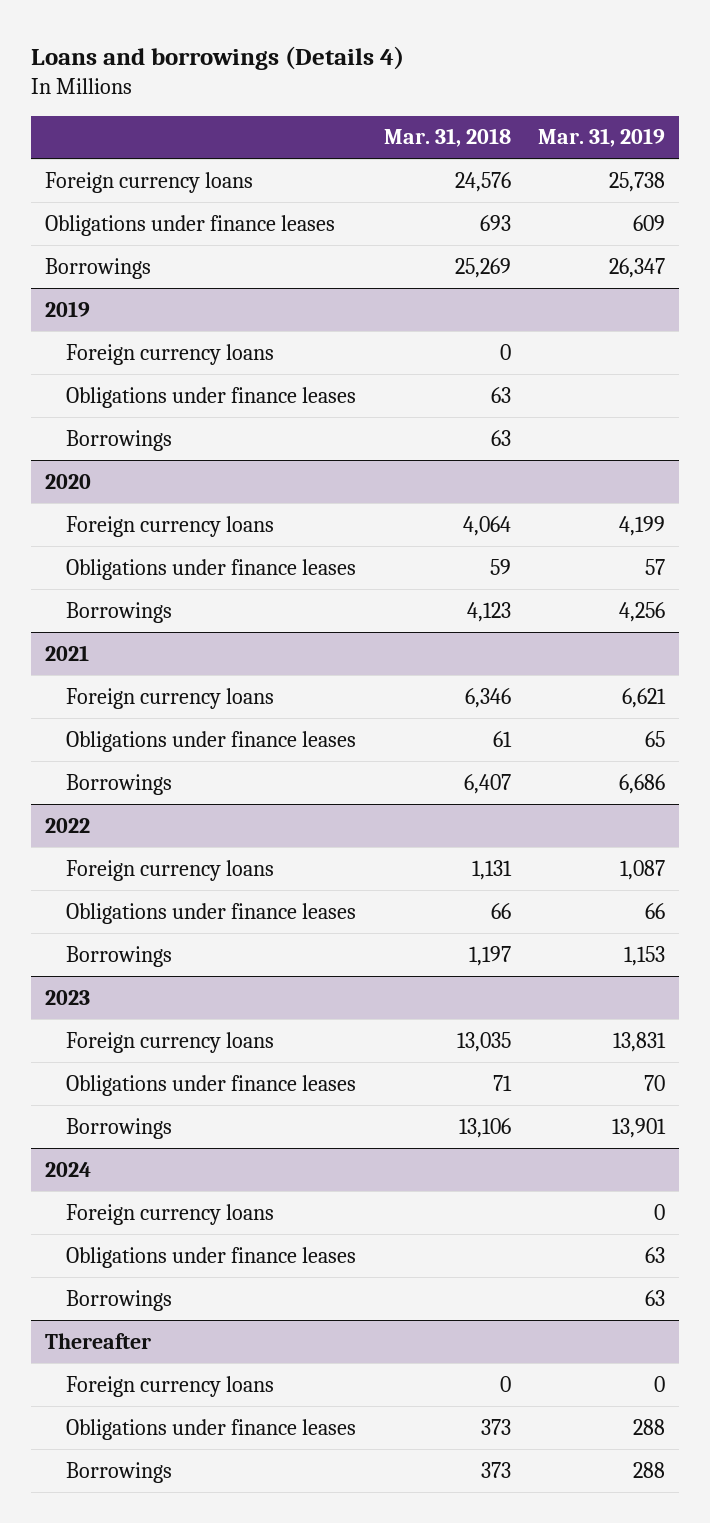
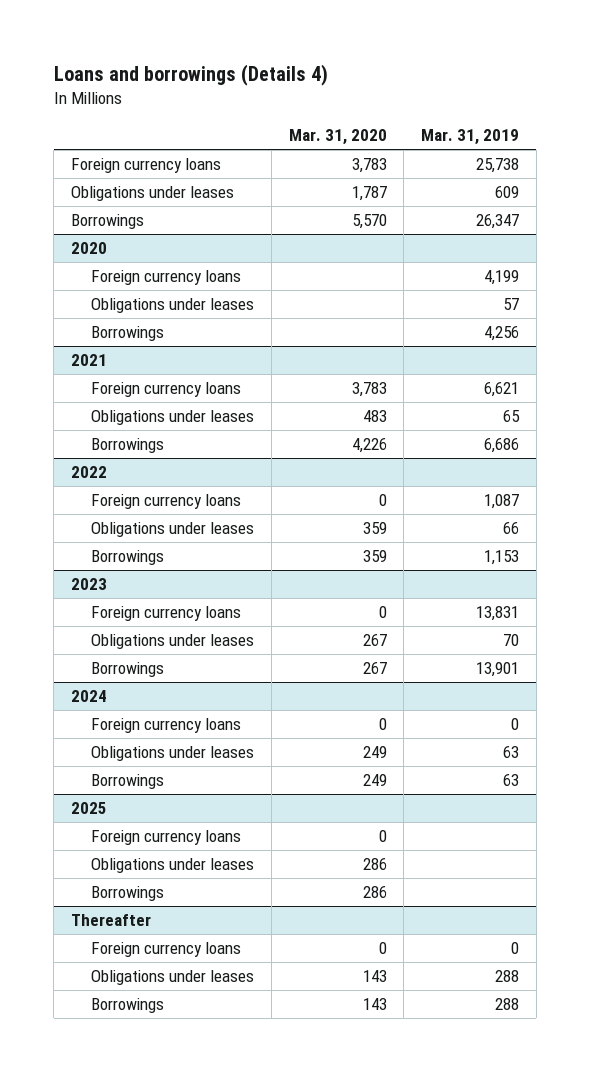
- | Mar. 31, 2018 | Mar. 31, 2019
+ | Mar. 31, 2020 | Mar. 31, 2019
- Obligations under finance leases | 693 | 609
+ Obligations under leases | 1,787 | 609
- 2019
- Foreign currency loans | 0 |
- Obligations under finance leases | 63 |
- Borrowings | 63 |
@ 2020
- Obligations under finance leases | 59 | 57
+ Obligations under leases | | 57
@ 2021
- Obligations under finance leases | 61 | 65
+ Obligations under leases | 483 | 65
@ 2022
- Obligations under finance leases | 66 | 66
+ Obligations under leases | 359 | 66
@ 2023
- Obligations under finance leases | 71 | 70
+ Obligations under leases | 267 | 70
@ 2024
- Obligations under finance leases | | 63
+ Obligations under leases | 249 | 63
+ 2025
+ Foreign currency loans | 0 |
+ Obligations under leases | 286 |
+ Borrowings | 286 |
@ Thereafter
- Obligations under finance leases | 373 | 288
+ Obligations under leases | 143 | 288

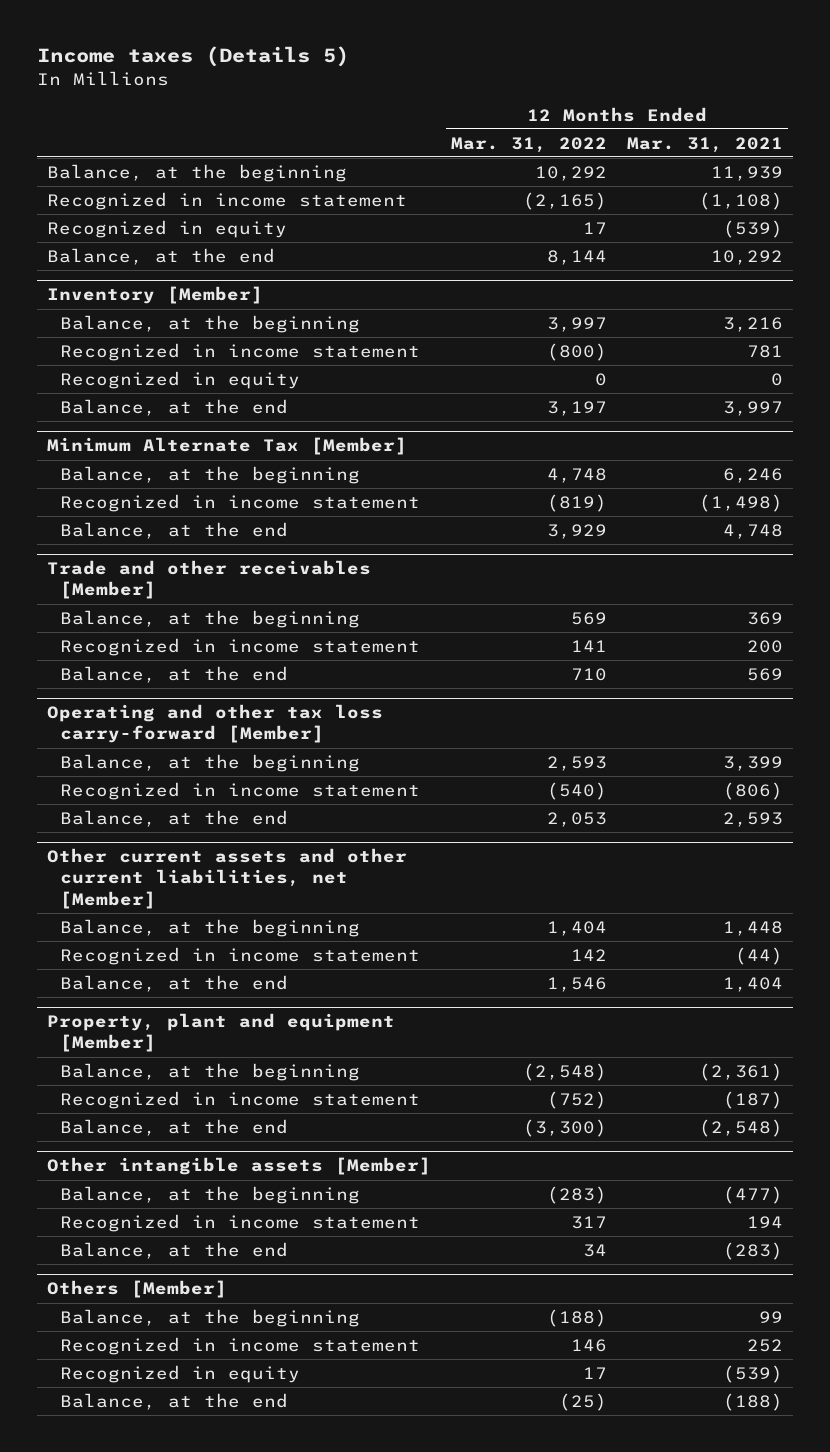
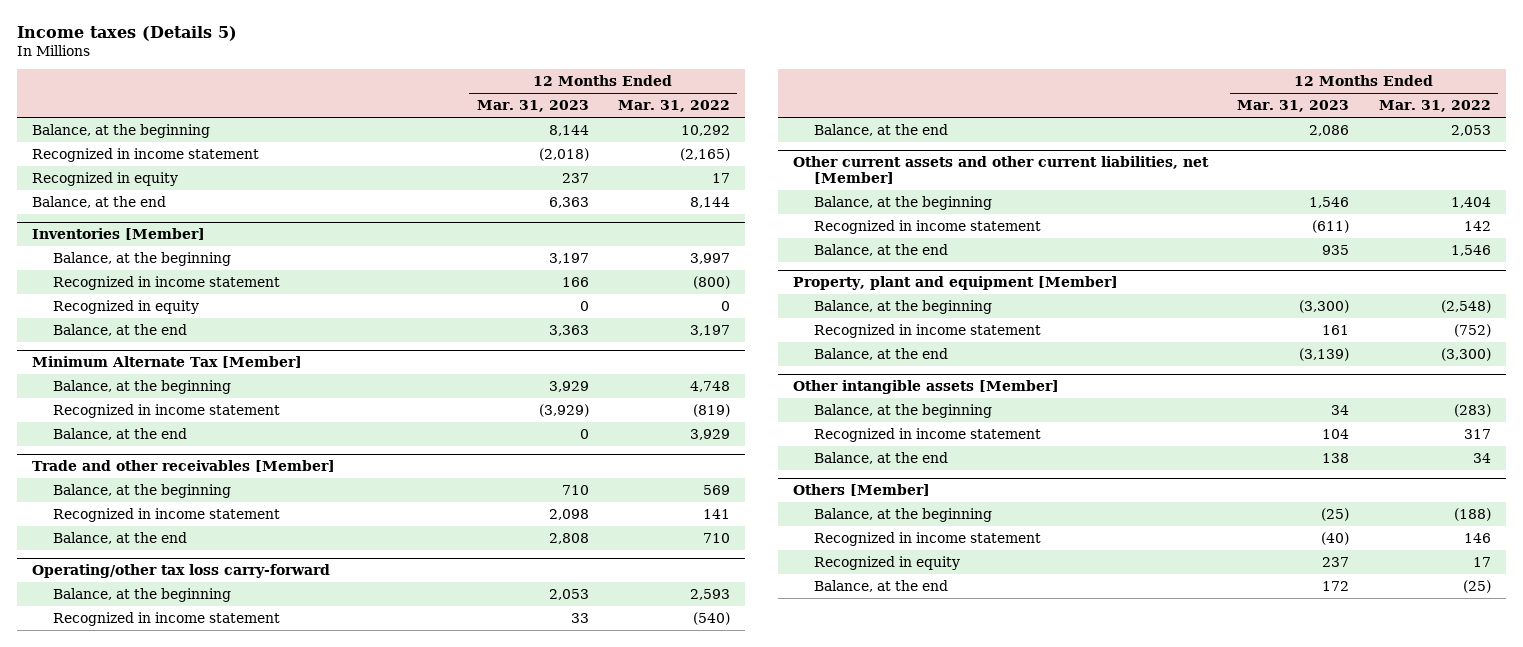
- | 12 Months Ended Mar. 31, 2022 | 12 Months Ended Mar. 31, 2021
+ | 12 Months Ended Mar. 31, 2023 | 12 Months Ended Mar. 31, 2022
- Inventory [Member]
+ Inventories [Member]
- Operating and other tax loss carry-forward [Member]
+ Operating/other tax loss carry-forward

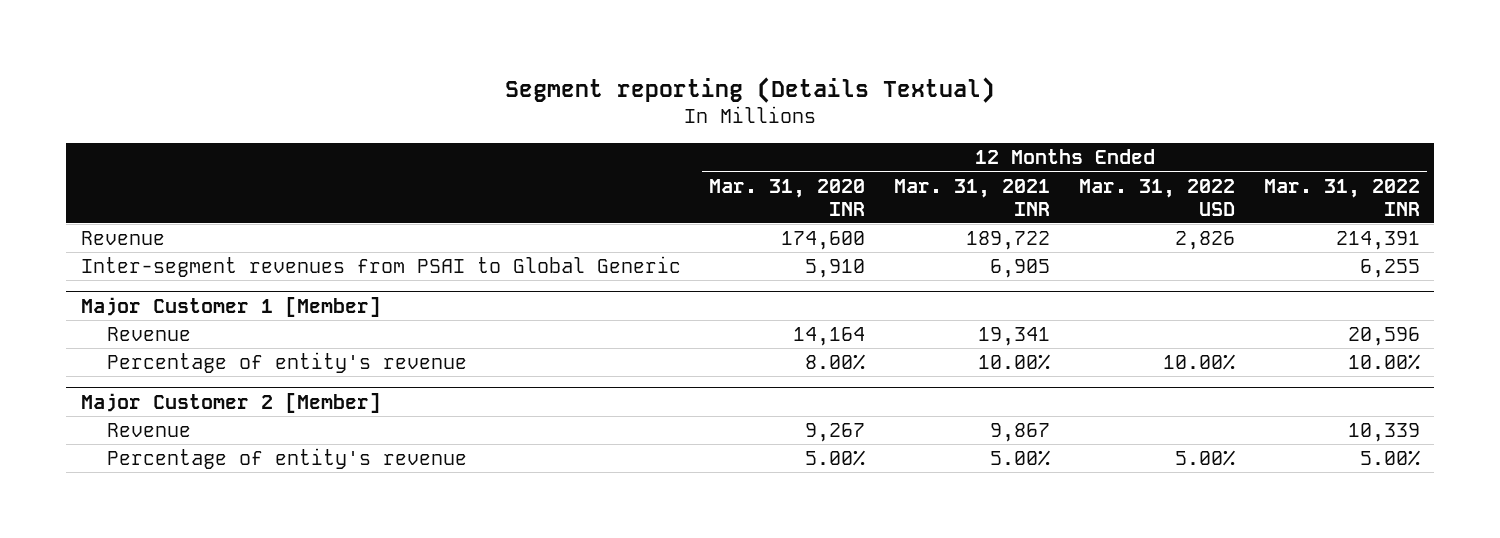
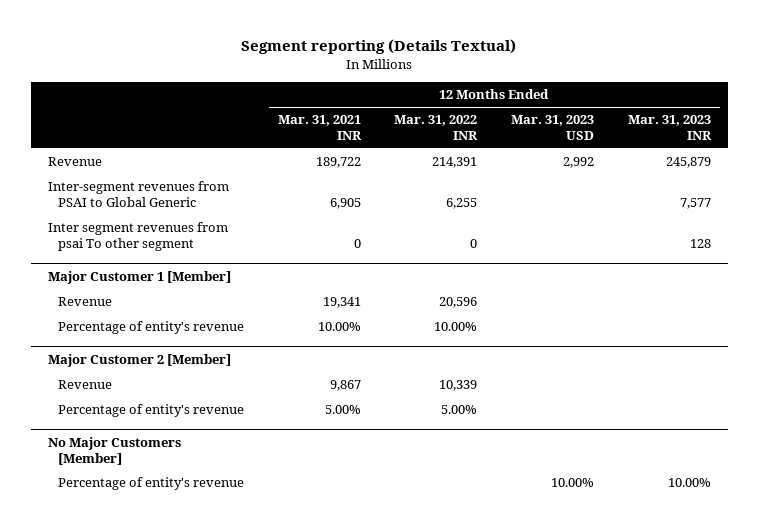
- | 12 Months Ended Mar. 31, 2020 INR | 12 Months Ended Mar. 31, 2021 INR | 12 Months Ended Mar. 31, 2022 USD | 12 Months Ended Mar. 31, 2022 INR
+ | 12 Months Ended Mar. 31, 2021 INR | 12 Months Ended Mar. 31, 2022 INR | 12 Months Ended Mar. 31, 2023 USD | 12 Months Ended Mar. 31, 2023 INR
+ Inter segment revenues from psai To other segment | 0 | 0 | | 128
+ No Major Customers [Member]
+ Percentage of entity's revenue | | | 10.00% | 10.00%

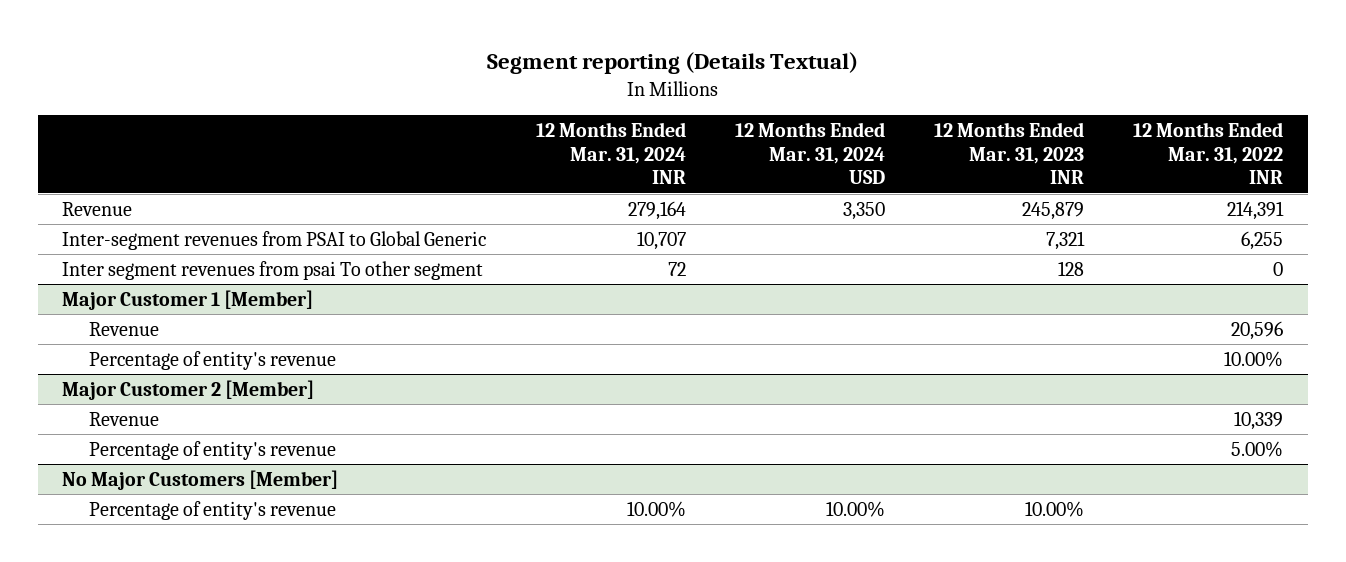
- | 12 Months Ended Mar. 31, 2021 INR | 12 Months Ended Mar. 31, 2022 INR | 12 Months Ended Mar. 31, 2023 USD | 12 Months Ended Mar. 31, 2023 INR
+ | 12 Months Ended Mar. 31, 2024 INR | 12 Months Ended Mar. 31, 2024 USD | 12 Months Ended Mar. 31, 2023 INR | 12 Months Ended Mar. 31, 2022 INR
- Inter-segment revenues from PSAI to Global Generic | 6,905 | 6,255 | | 7,577
+ Inter-segment revenues from PSAI to Global Generic | 10,707 | | 7,321 | 6,255

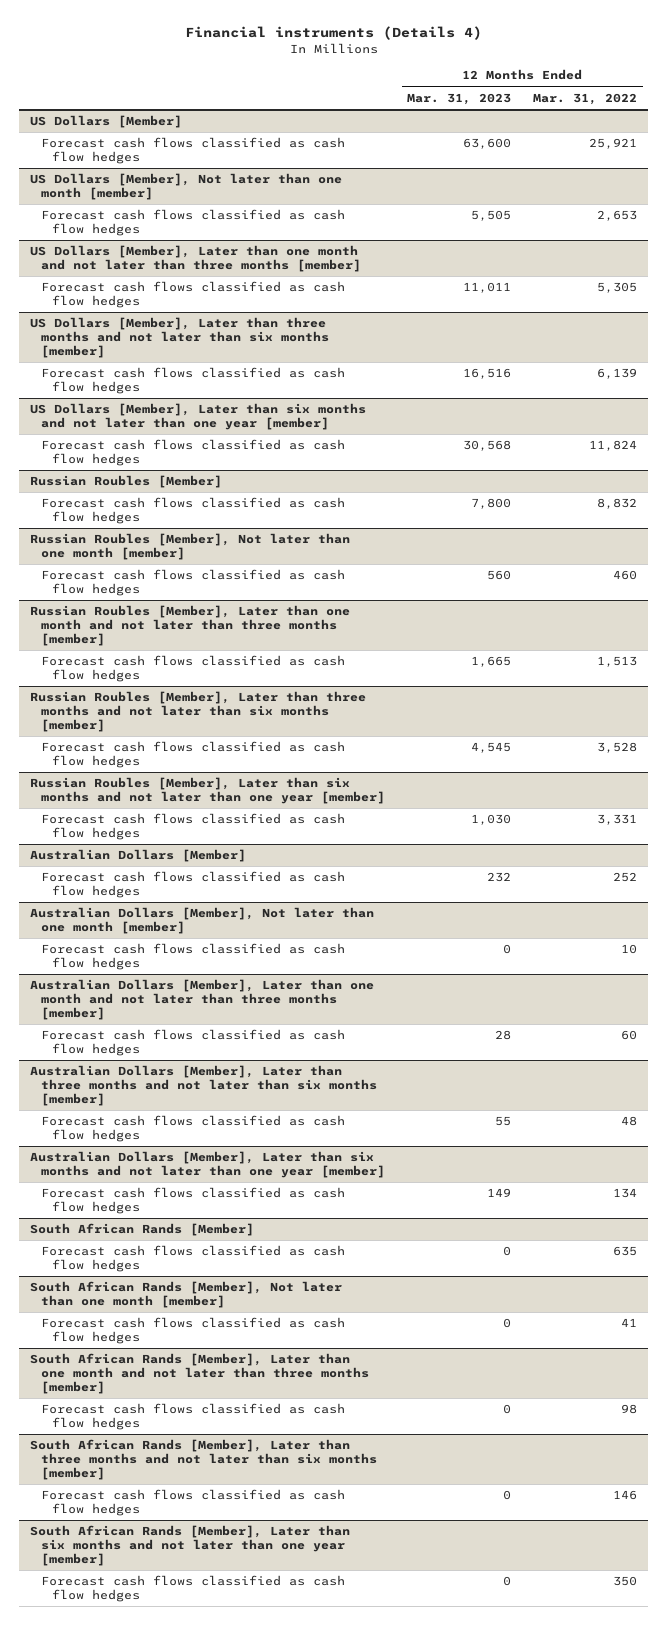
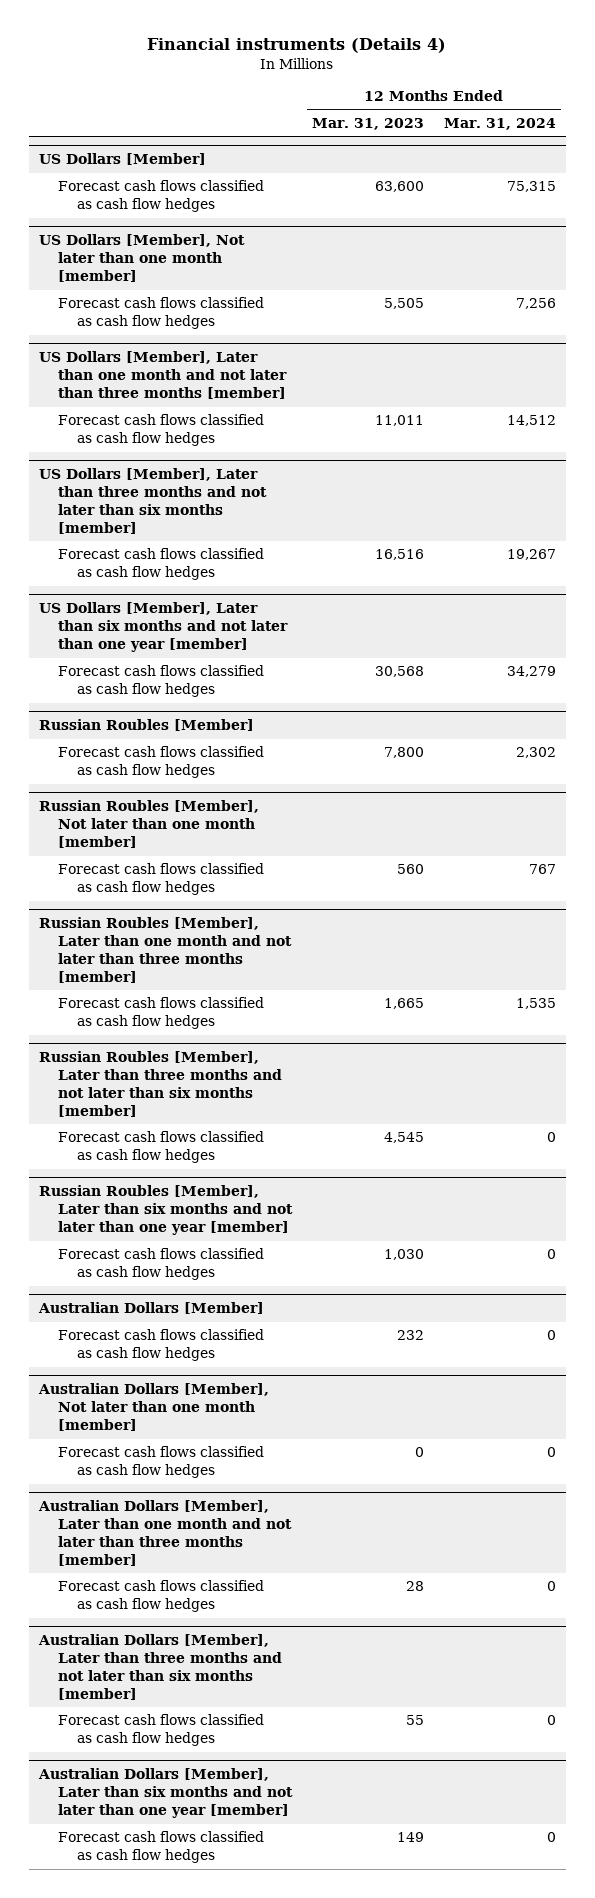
- | 12 Months Ended Mar. 31, 2023 | 12 Months Ended Mar. 31, 2022
+ | 12 Months Ended Mar. 31, 2023 | 12 Months Ended Mar. 31, 2024
- South African Rands [Member]
- Forecast cash flows classified as cash flow hedges | 0 | 635
- South African Rands [Member], Not later than one month [member]
- Forecast cash flows classified as cash flow hedges | 0 | 41
- South African Rands [Member], Later than one month and not later than three months [member]
- Forecast cash flows classified as cash flow hedges | 0 | 98
- South African Rands [Member], Later than three months and not later than six months [member]
- Forecast cash flows classified as cash flow hedges | 0 | 146
- South African Rands [Member], Later than six months and not later than one year [member]
- Forecast cash flows classified as cash flow hedges | 0 | 350

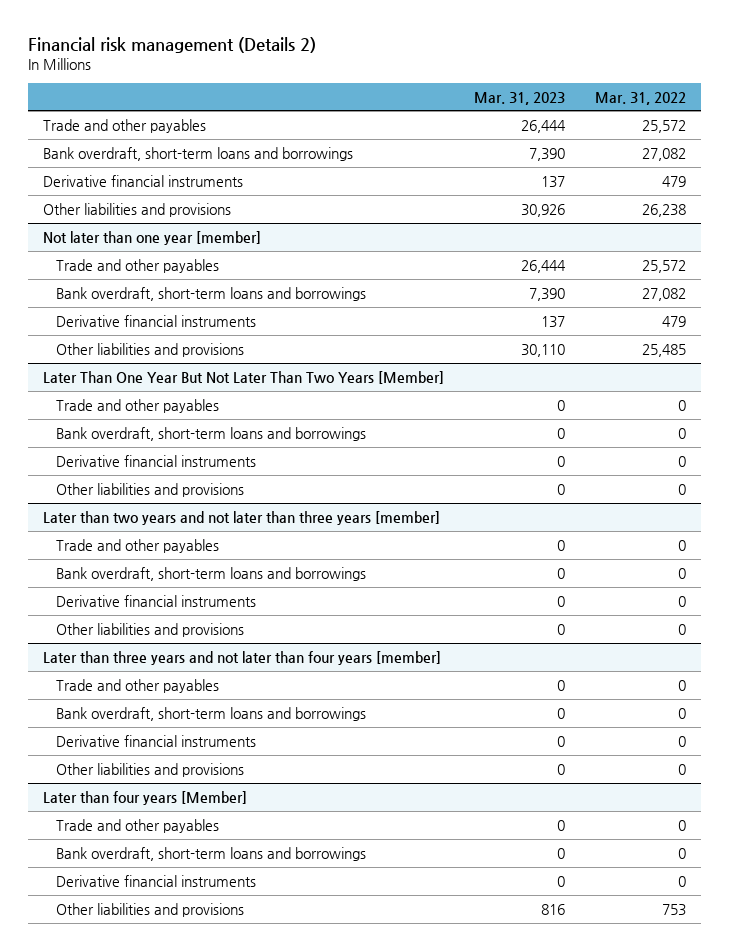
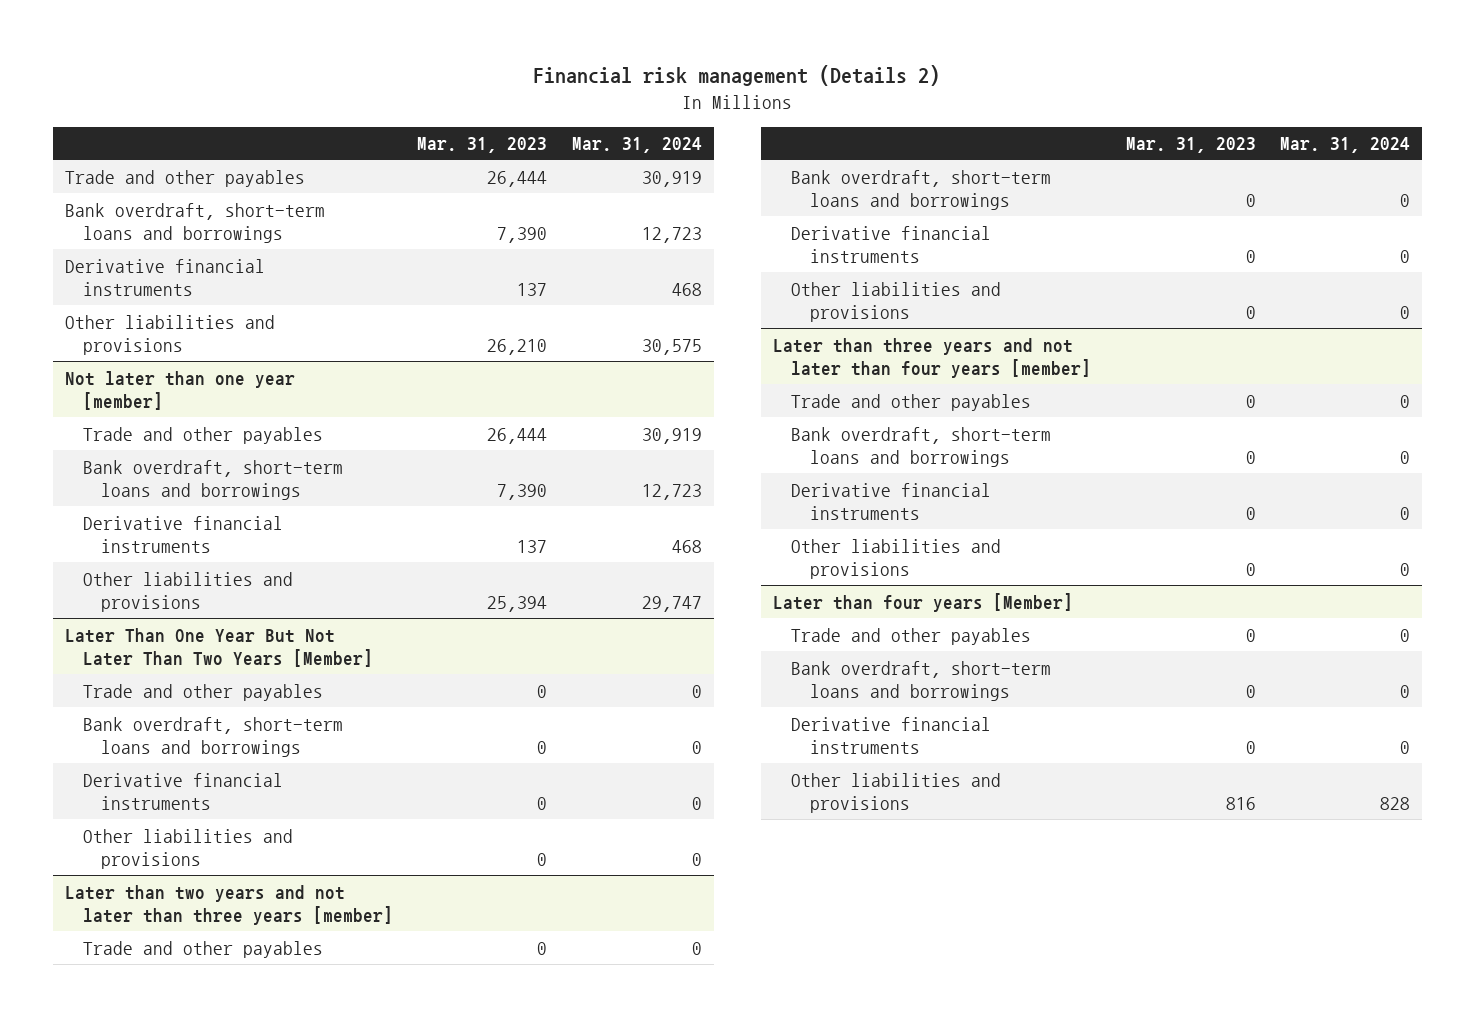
- | Mar. 31, 2023 | Mar. 31, 2022
+ | Mar. 31, 2023 | Mar. 31, 2024
- Other liabilities and provisions | 30,926 | 26,238
+ Other liabilities and provisions | 26,210 | 30,575
@ Not later than one year [member]
- Other liabilities and provisions | 30,110 | 25,485
+ Other liabilities and provisions | 25,394 | 29,747

